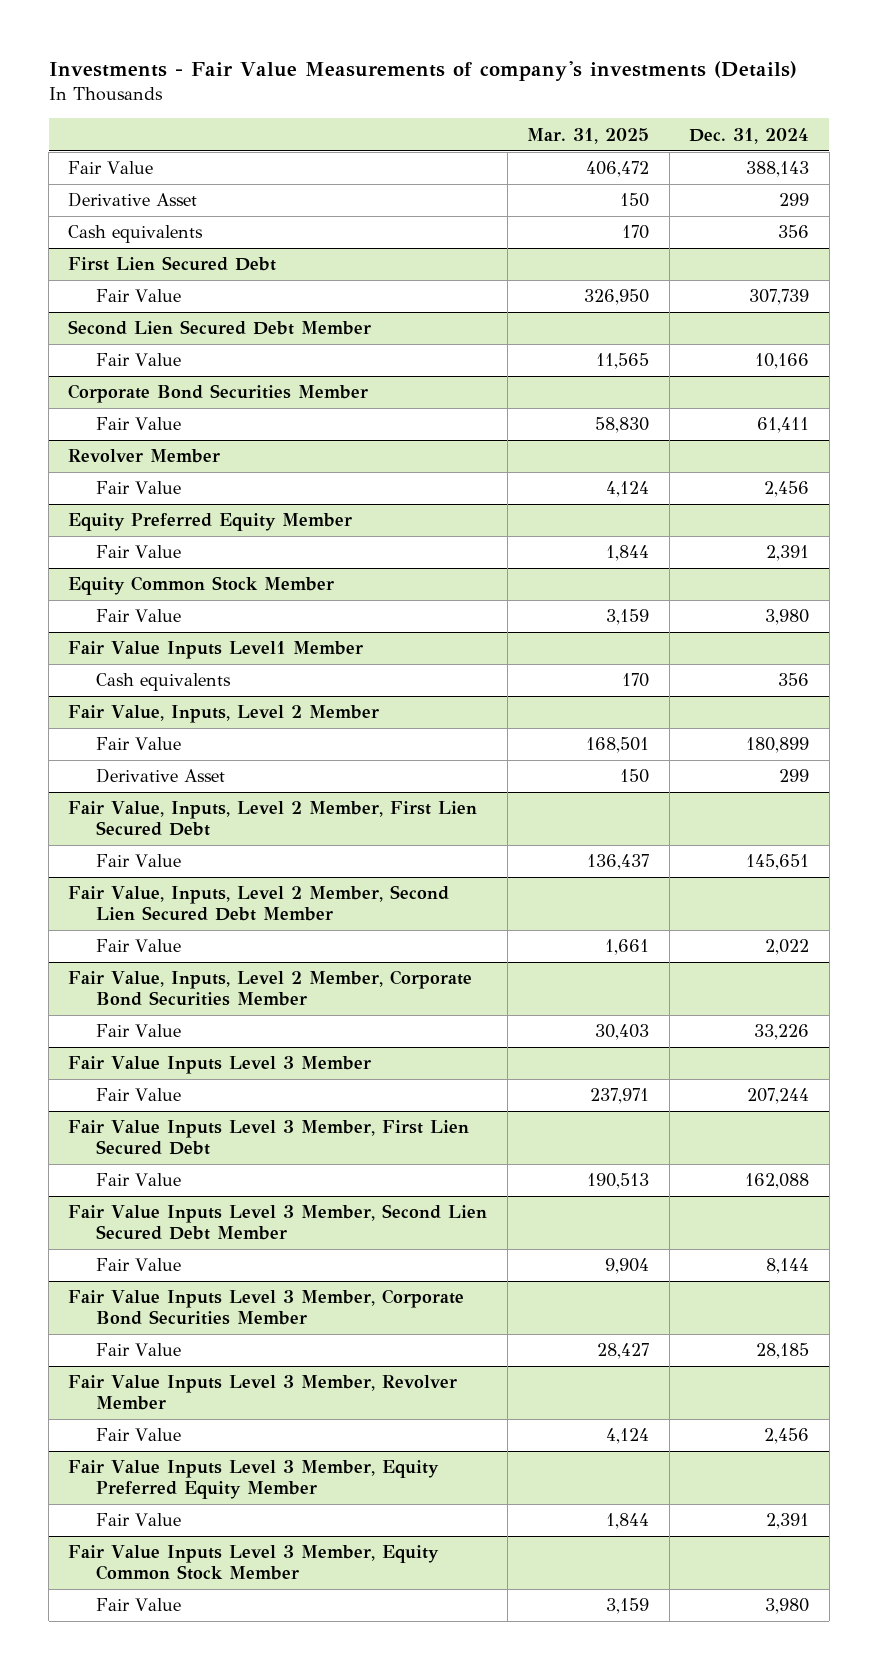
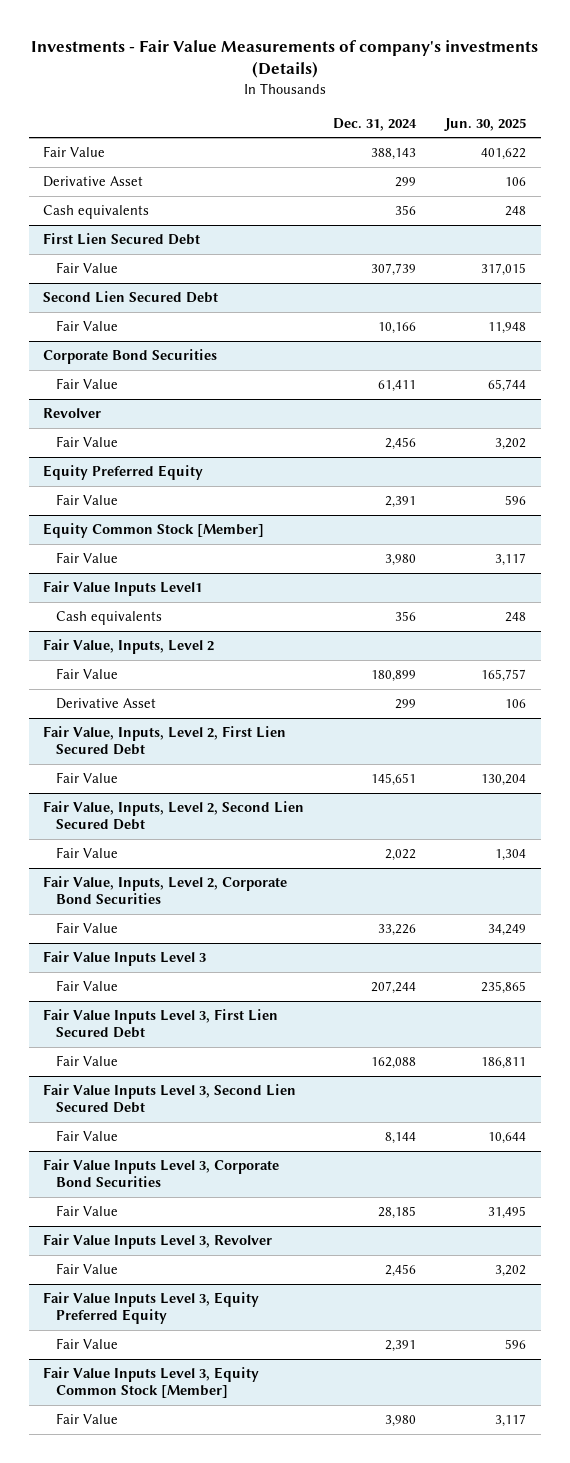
- | Mar. 31, 2025 | Dec. 31, 2024
+ | Dec. 31, 2024 | Jun. 30, 2025
- Second Lien Secured Debt Member
+ Second Lien Secured Debt
- Corporate Bond Securities Member
+ Corporate Bond Securities
- Revolver Member
+ Revolver
- Equity Preferred Equity Member
+ Equity Preferred Equity
- Equity Common Stock Member
+ Equity Common Stock [Member]
- Fair Value Inputs Level1 Member
+ Fair Value Inputs Level1
- Fair Value, Inputs, Level 2 Member
+ Fair Value, Inputs, Level 2
- Fair Value, Inputs, Level 2 Member, First Lien Secured Debt
+ Fair Value, Inputs, Level 2, First Lien Secured Debt
- Fair Value, Inputs, Level 2 Member, Second Lien Secured Debt Member
+ Fair Value, Inputs, Level 2, Second Lien Secured Debt
- Fair Value, Inputs, Level 2 Member, Corporate Bond Securities Member
+ Fair Value, Inputs, Level 2, Corporate Bond Securities
- Fair Value Inputs Level 3 Member
+ Fair Value Inputs Level 3
- Fair Value Inputs Level 3 Member, First Lien Secured Debt
+ Fair Value Inputs Level 3, First Lien Secured Debt
- Fair Value Inputs Level 3 Member, Second Lien Secured Debt Member
+ Fair Value Inputs Level 3, Second Lien Secured Debt
- Fair Value Inputs Level 3 Member, Corporate Bond Securities Member
+ Fair Value Inputs Level 3, Corporate Bond Securities
- Fair Value Inputs Level 3 Member, Revolver Member
+ Fair Value Inputs Level 3, Revolver
- Fair Value Inputs Level 3 Member, Equity Preferred Equity Member
+ Fair Value Inputs Level 3, Equity Preferred Equity
- Fair Value Inputs Level 3 Member, Equity Common Stock Member
+ Fair Value Inputs Level 3, Equity Common Stock [Member]

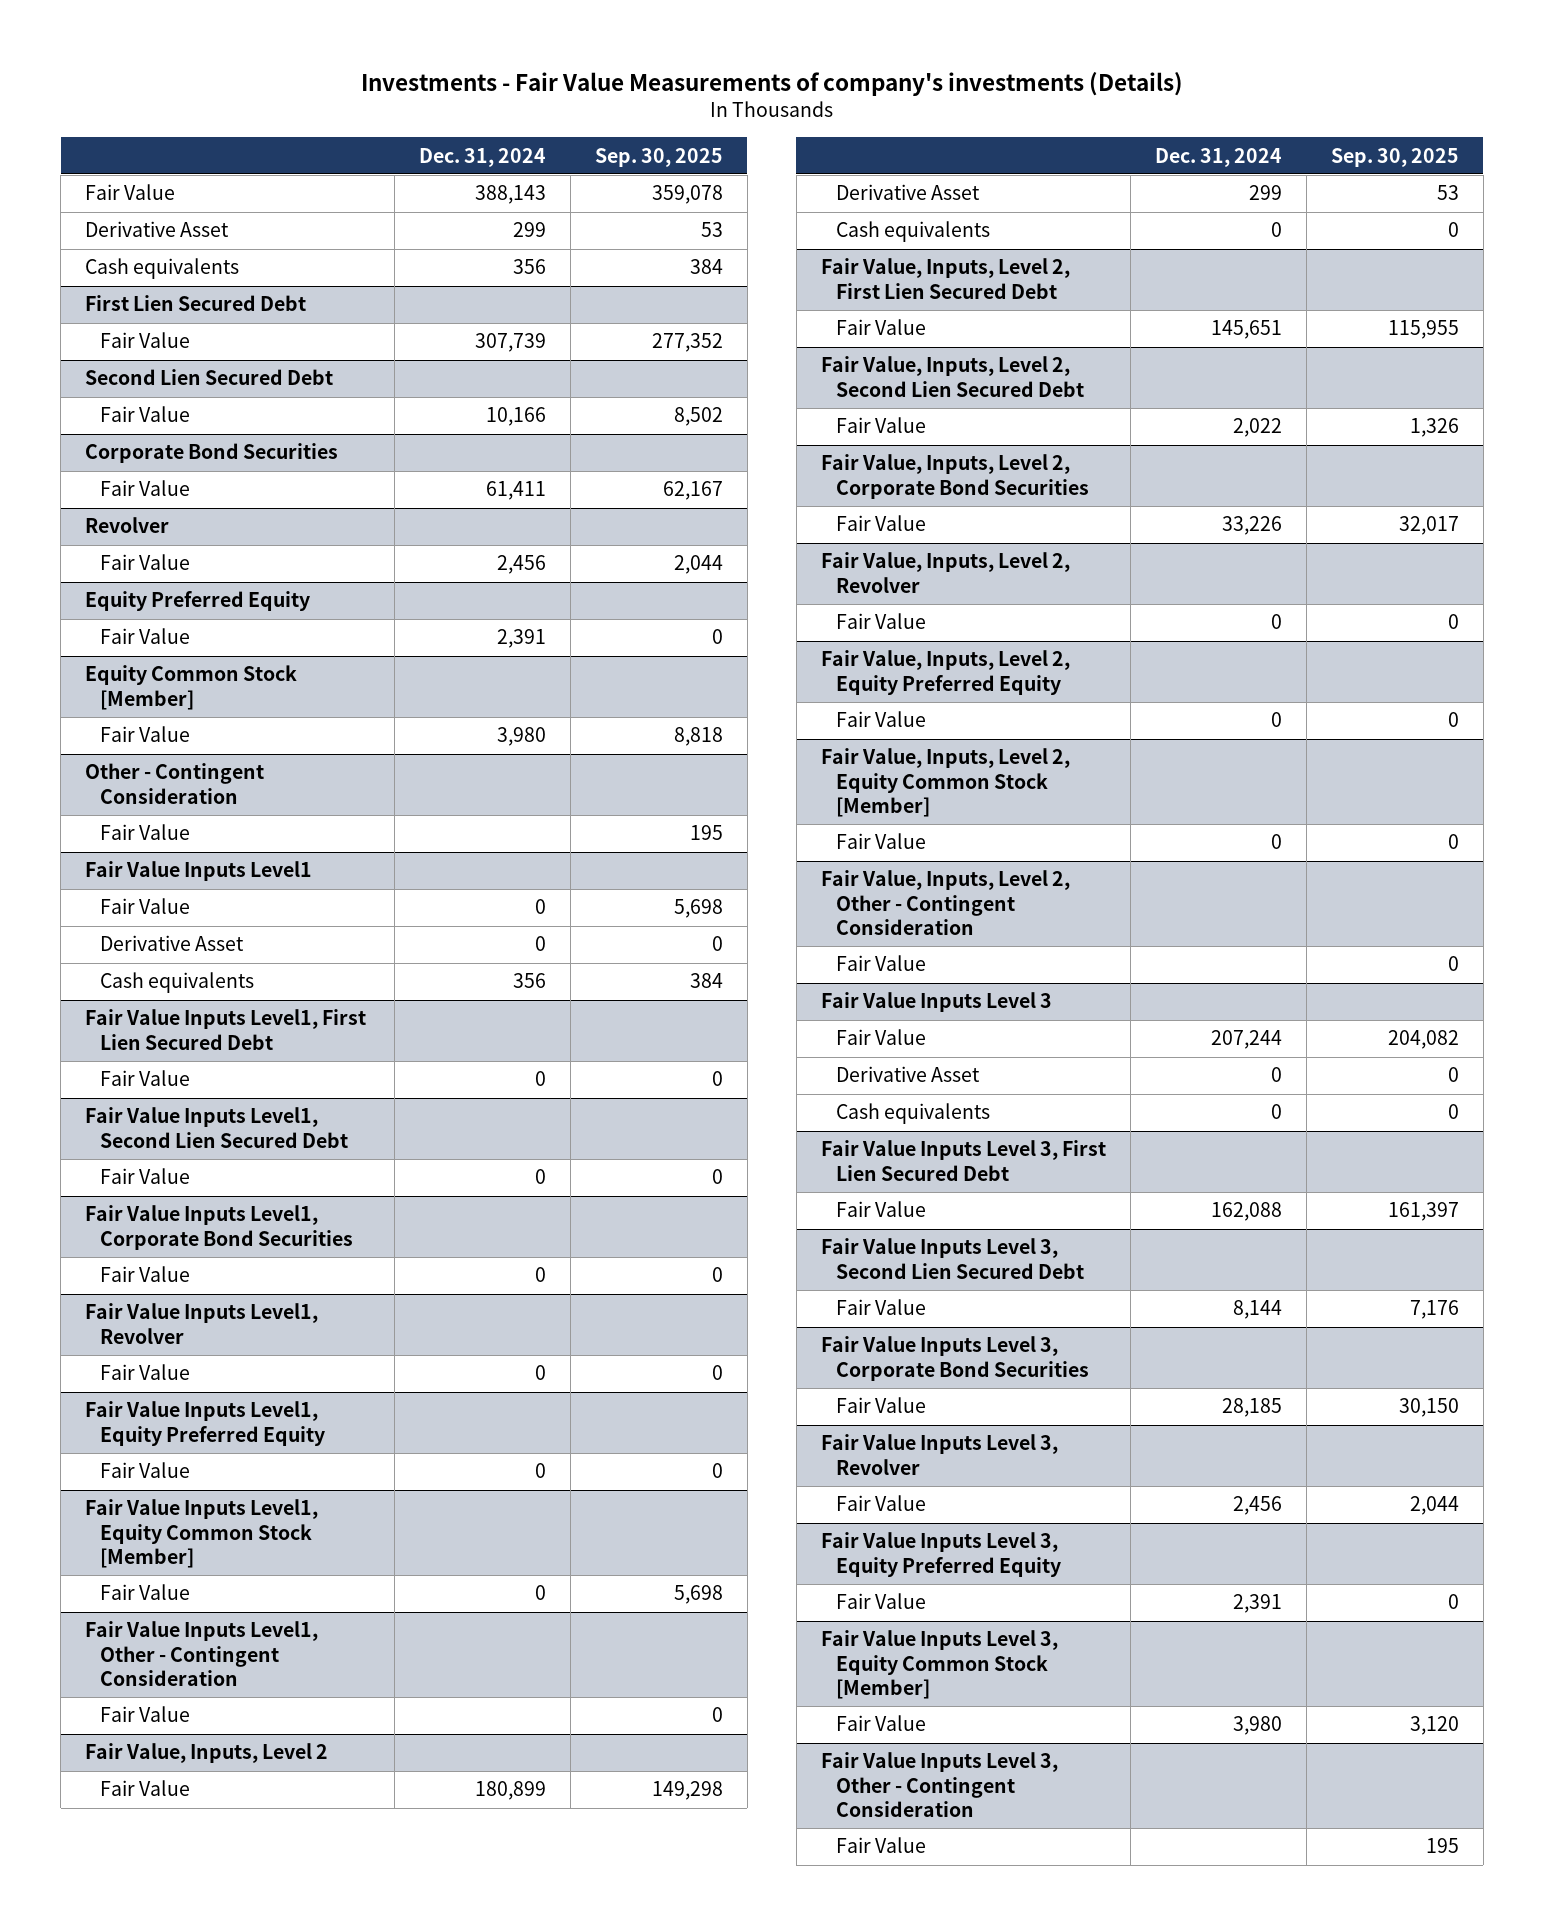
- | Dec. 31, 2024 | Jun. 30, 2025
+ | Dec. 31, 2024 | Sep. 30, 2025
+ Other - Contingent Consideration
+ Fair Value | | 195
@ Fair Value Inputs Level1
+ Fair Value | 0 | 5,698
+ Derivative Asset | 0 | 0
+ Fair Value Inputs Level1, First Lien Secured Debt
+ Fair Value | 0 | 0
+ Fair Value Inputs Level1, Second Lien Secured Debt
+ Fair Value | 0 | 0
+ Fair Value Inputs Level1, Corporate Bond Securities
+ Fair Value | 0 | 0
+ Fair Value Inputs Level1, Revolver
+ Fair Value | 0 | 0
+ Fair Value Inputs Level1, Equity Preferred Equity
+ Fair Value | 0 | 0
+ Fair Value Inputs Level1, Equity Common Stock [Member]
+ Fair Value | 0 | 5,698
+ Fair Value Inputs Level1, Other - Contingent Consideration
+ Fair Value | | 0
@ Fair Value, Inputs, Level 2
+ Cash equivalents | 0 | 0
+ Fair Value, Inputs, Level 2, Revolver
+ Fair Value | 0 | 0
+ Fair Value, Inputs, Level 2, Equity Preferred Equity
+ Fair Value | 0 | 0
+ Fair Value, Inputs, Level 2, Equity Common Stock [Member]
+ Fair Value | 0 | 0
+ Fair Value, Inputs, Level 2, Other - Contingent Consideration
+ Fair Value | | 0
@ Fair Value Inputs Level 3
+ Derivative Asset | 0 | 0
+ Cash equivalents | 0 | 0
+ Fair Value Inputs Level 3, Other - Contingent Consideration
+ Fair Value | | 195

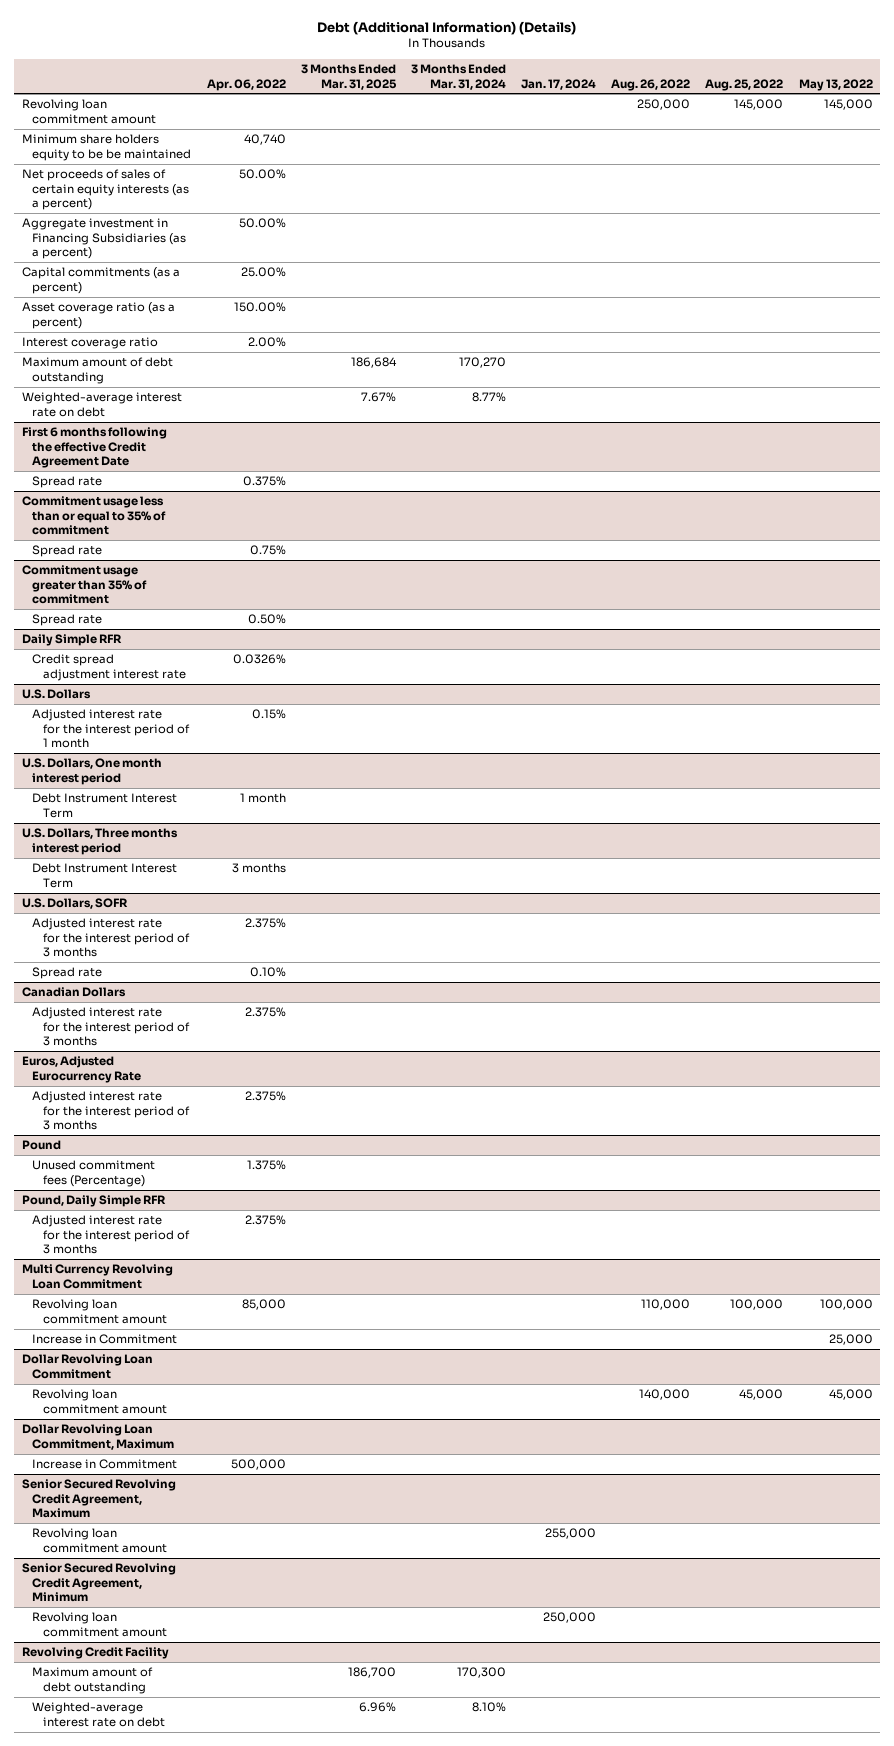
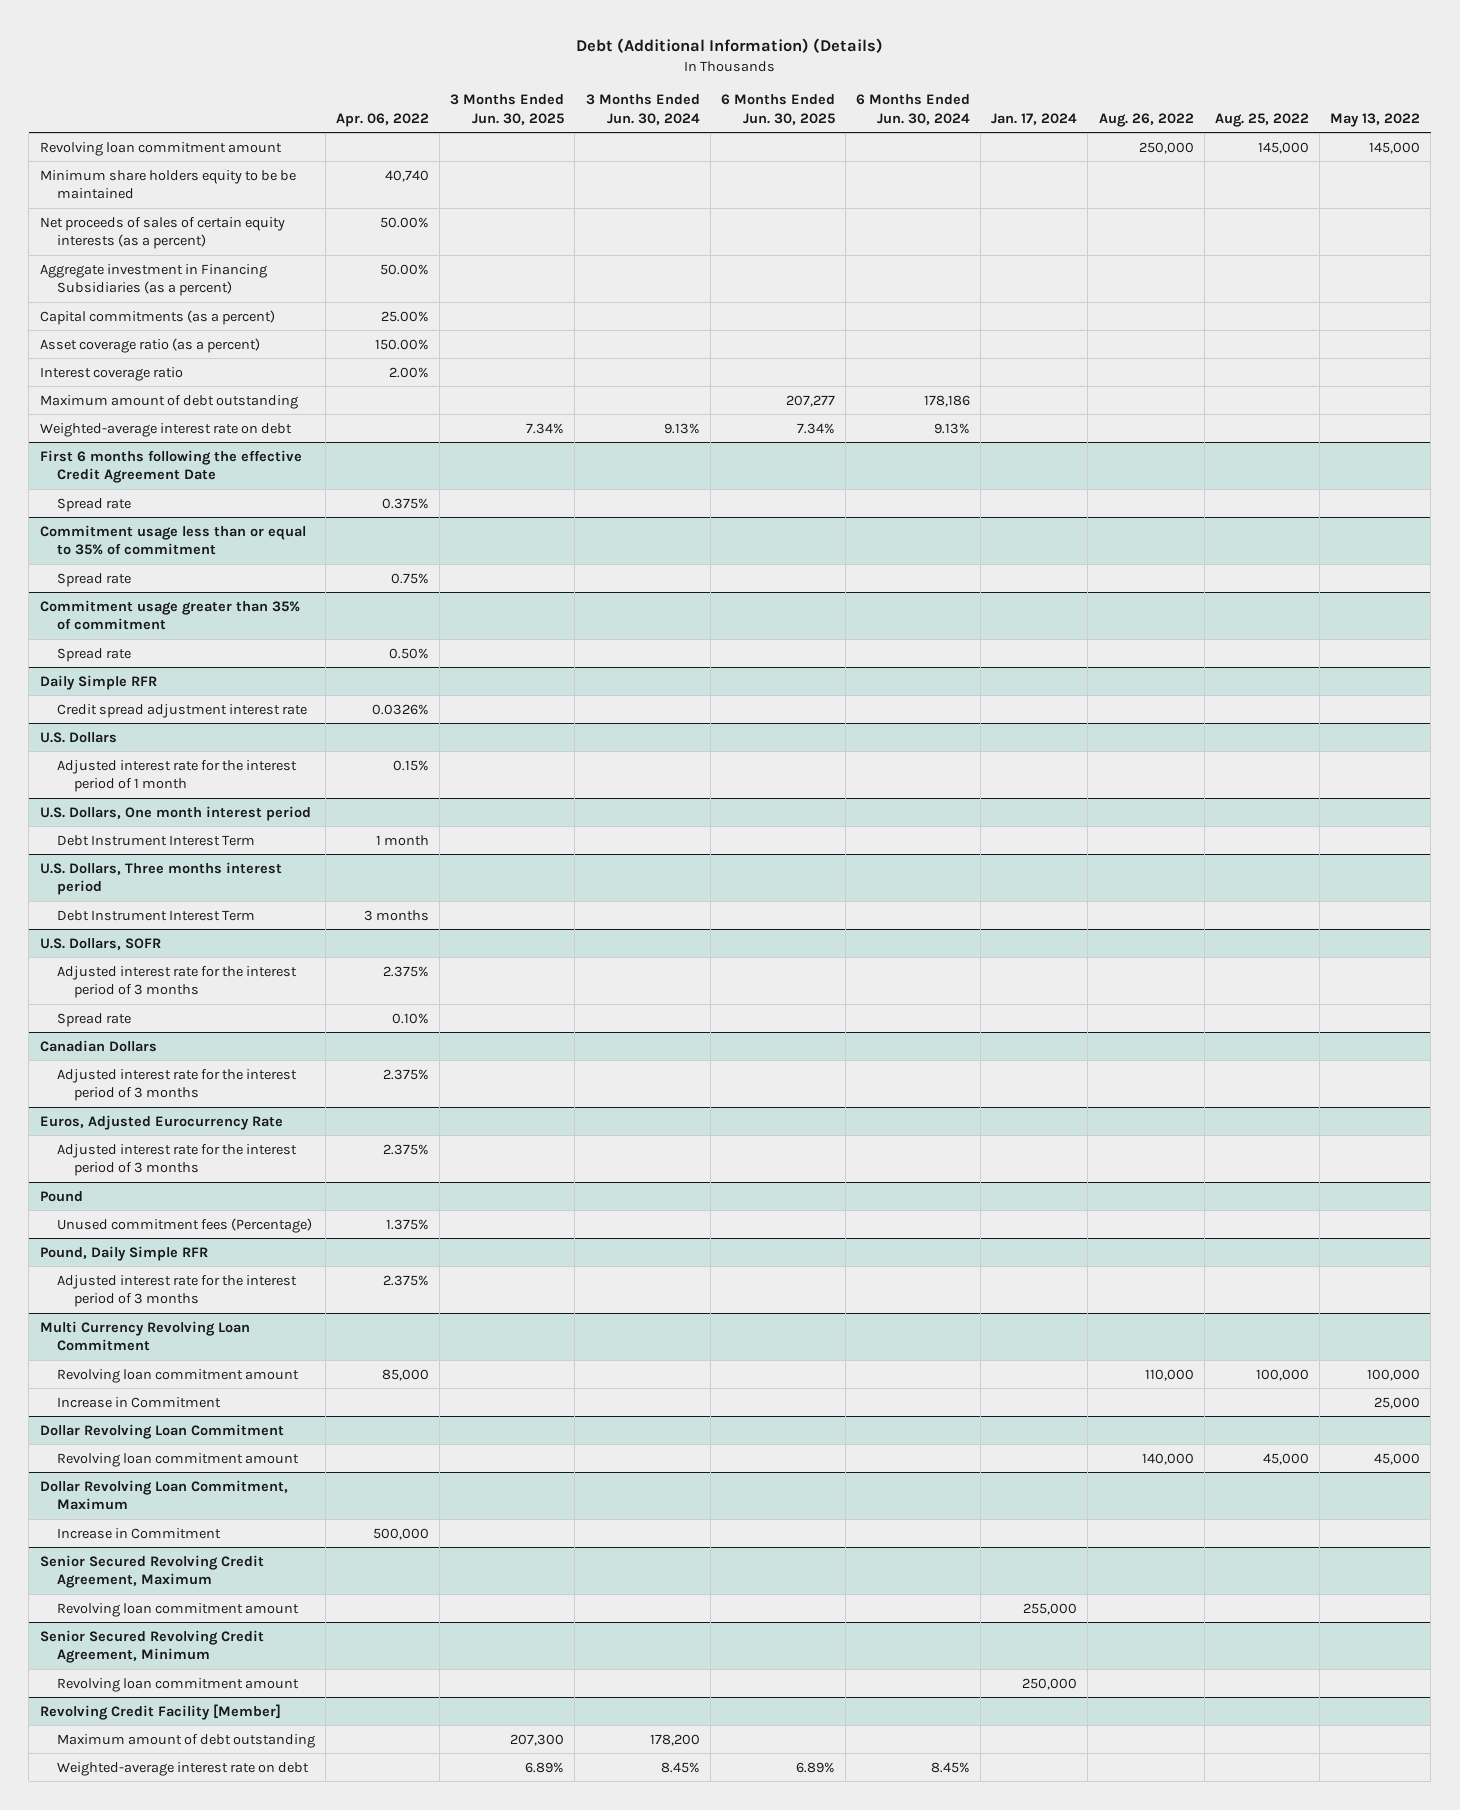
- | Apr. 06, 2022 | 3 Months Ended Mar. 31, 2025 | 3 Months Ended Mar. 31, 2024 | Jan. 17, 2024 | Aug. 26, 2022 | Aug. 25, 2022 | May 13, 2022
+ | Apr. 06, 2022 | 3 Months Ended Jun. 30, 2025 | 3 Months Ended Jun. 30, 2024 | 6 Months Ended Jun. 30, 2025 | 6 Months Ended Jun. 30, 2024 | Jan. 17, 2024 | Aug. 26, 2022 | Aug. 25, 2022 | May 13, 2022
- Revolving Credit Facility
+ Revolving Credit Facility [Member]

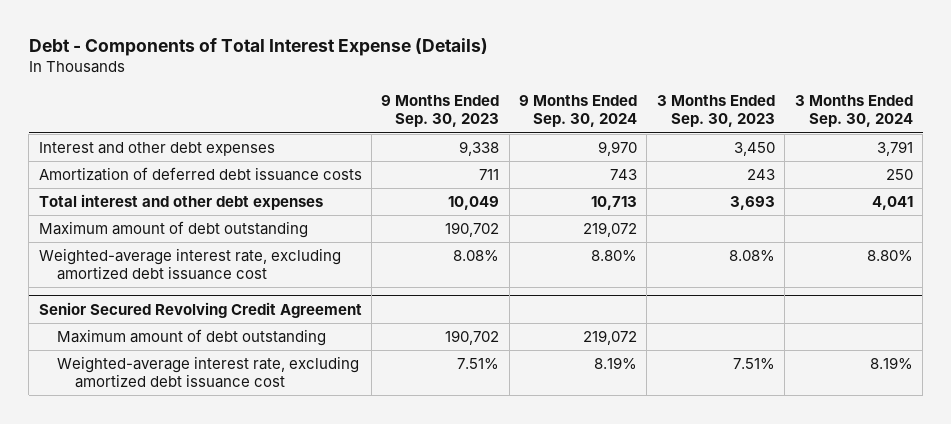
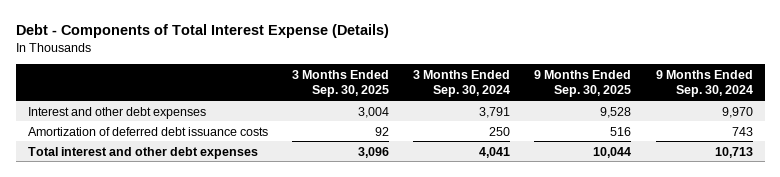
- | 9 Months Ended Sep. 30, 2023 | 9 Months Ended Sep. 30, 2024 | 3 Months Ended Sep. 30, 2023 | 3 Months Ended Sep. 30, 2024
+ | 3 Months Ended Sep. 30, 2025 | 3 Months Ended Sep. 30, 2024 | 9 Months Ended Sep. 30, 2025 | 9 Months Ended Sep. 30, 2024
- Maximum amount of debt outstanding | 190,702 | 219,072 | |
- Weighted-average interest rate, excluding amortized debt issuance cost | 8.08% | 8.80% | 8.08% | 8.80%
- Senior Secured Revolving Credit Agreement
- Maximum amount of debt outstanding | 190,702 | 219,072 | |
- Weighted-average interest rate, excluding amortized debt issuance cost | 7.51% | 8.19% | 7.51% | 8.19%

